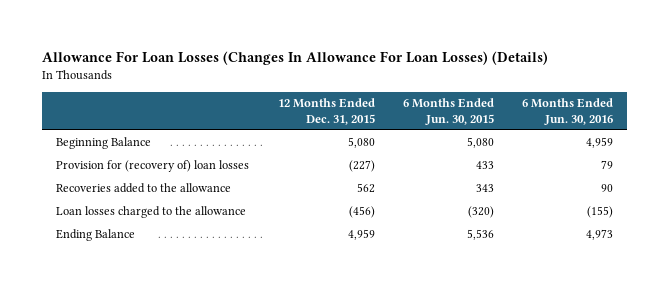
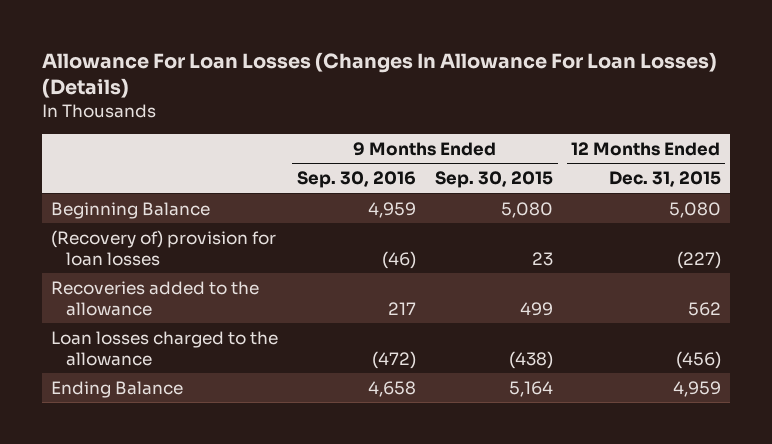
- | 12 Months Ended Dec. 31, 2015 | 6 Months Ended Jun. 30, 2015 | 6 Months Ended Jun. 30, 2016
+ | 9 Months Ended Sep. 30, 2016 | 9 Months Ended Sep. 30, 2015 | 12 Months Ended Dec. 31, 2015
- Provision for (recovery of) loan losses | (227) | 433 | 79
+ (Recovery of) provision for loan losses | (46) | 23 | (227)

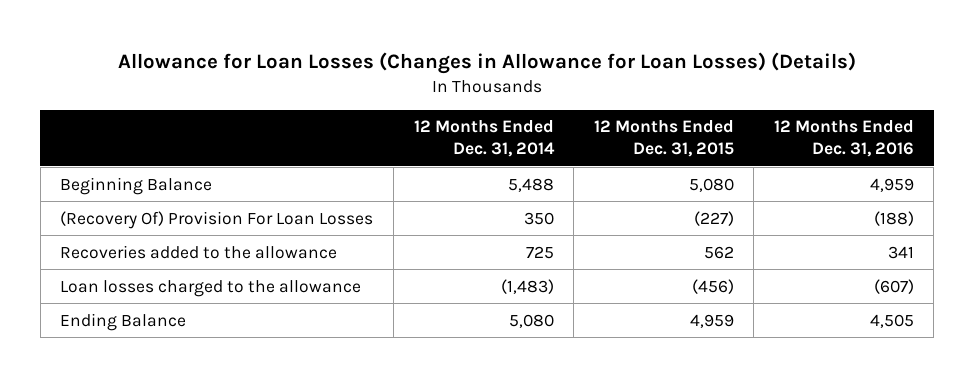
- Allowance For Loan Losses (Changes In Allowance For Loan Losses) (Details)
+ Allowance for Loan Losses (Changes in Allowance for Loan Losses) (Details)
- | 9 Months Ended Sep. 30, 2016 | 9 Months Ended Sep. 30, 2015 | 12 Months Ended Dec. 31, 2015
+ | 12 Months Ended Dec. 31, 2014 | 12 Months Ended Dec. 31, 2015 | 12 Months Ended Dec. 31, 2016
- (Recovery of) provision for loan losses | (46) | 23 | (227)
+ (Recovery Of) Provision For Loan Losses | 350 | (227) | (188)

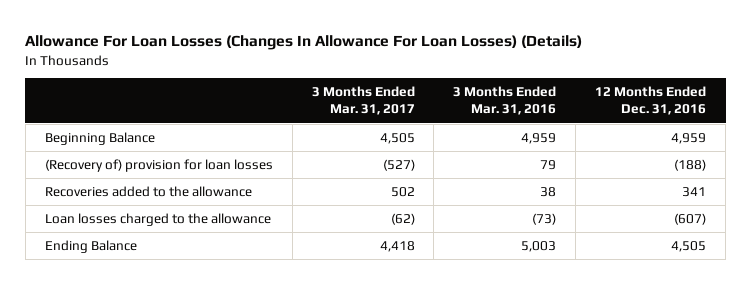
- Allowance for Loan Losses (Changes in Allowance for Loan Losses) (Details)
+ Allowance For Loan Losses (Changes In Allowance For Loan Losses) (Details)
- | 12 Months Ended Dec. 31, 2014 | 12 Months Ended Dec. 31, 2015 | 12 Months Ended Dec. 31, 2016
+ | 3 Months Ended Mar. 31, 2017 | 3 Months Ended Mar. 31, 2016 | 12 Months Ended Dec. 31, 2016
- (Recovery Of) Provision For Loan Losses | 350 | (227) | (188)
+ (Recovery of) provision for loan losses | (527) | 79 | (188)

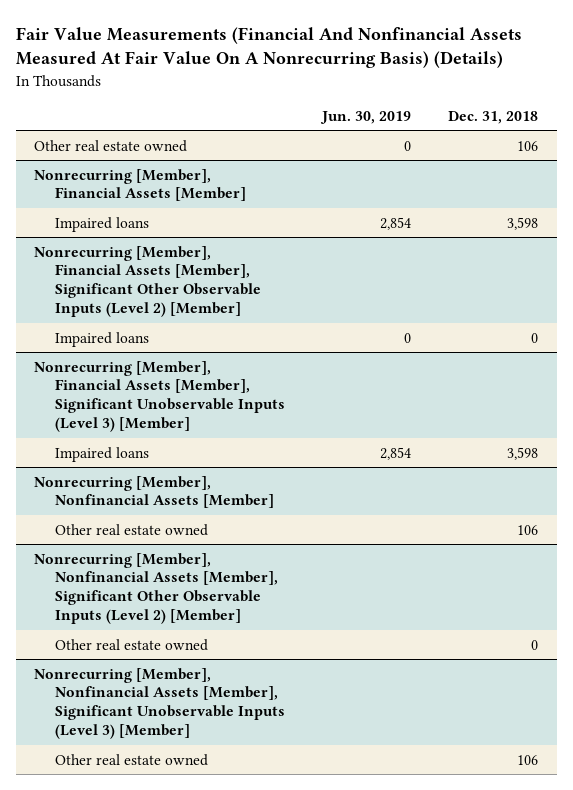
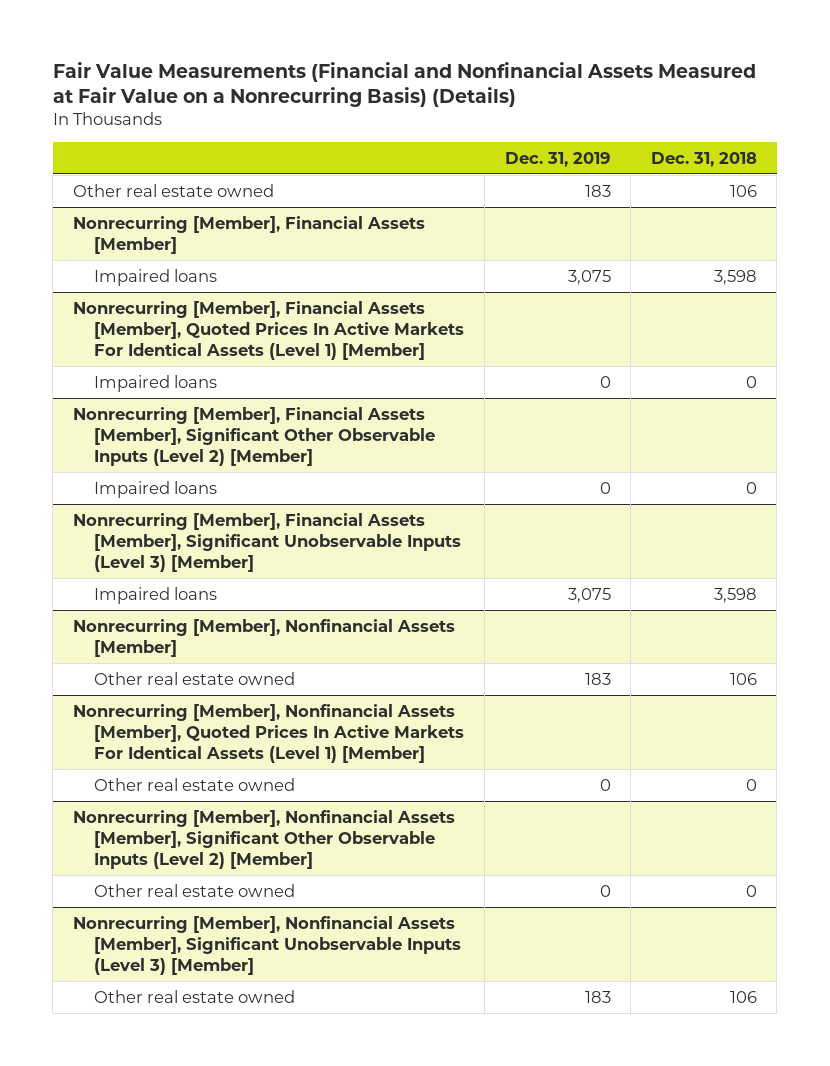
- Fair Value Measurements (Financial And Nonfinancial Assets Measured At Fair Value On A Nonrecurring Basis) (Details)
+ Fair Value Measurements (Financial and Nonfinancial Assets Measured at Fair Value on a Nonrecurring Basis) (Details)
- | Jun. 30, 2019 | Dec. 31, 2018
+ | Dec. 31, 2019 | Dec. 31, 2018
+ Nonrecurring [Member], Financial Assets [Member], Quoted Prices In Active Markets For Identical Assets (Level 1) [Member]
+ Impaired loans | 0 | 0
+ Nonrecurring [Member], Nonfinancial Assets [Member], Quoted Prices In Active Markets For Identical Assets (Level 1) [Member]
+ Other real estate owned | 0 | 0

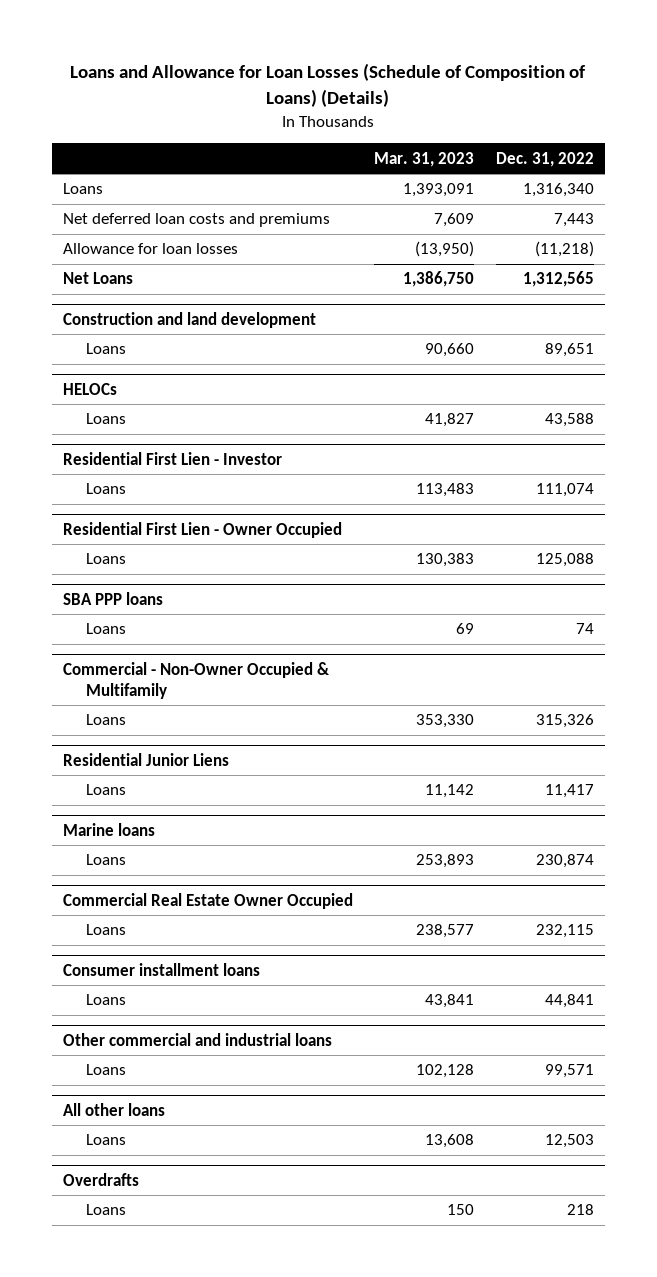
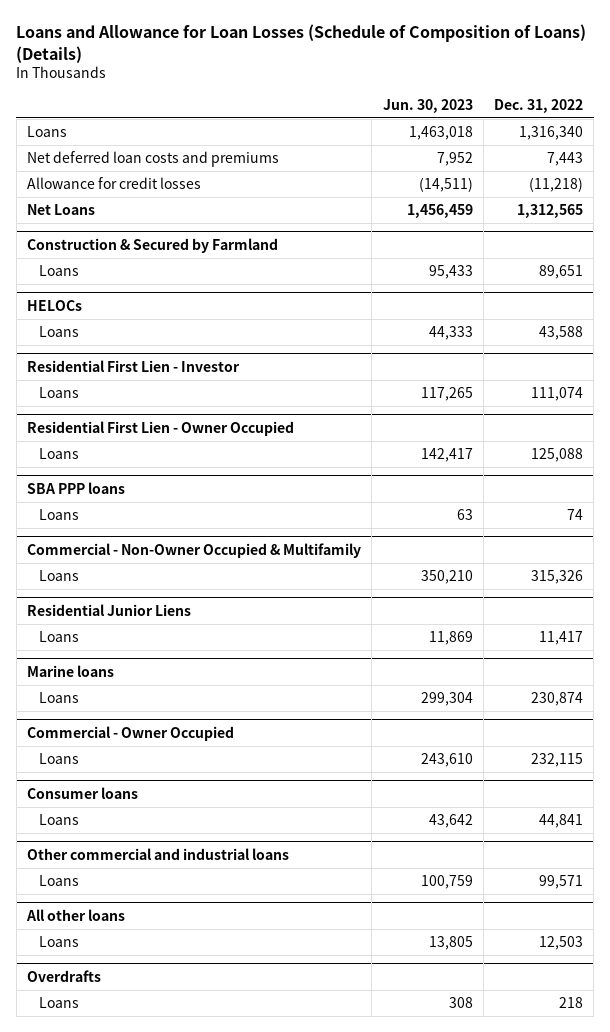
- | Mar. 31, 2023 | Dec. 31, 2022
+ | Jun. 30, 2023 | Dec. 31, 2022
- Allowance for loan losses | (13,950) | (11,218)
+ Allowance for credit losses | (14,511) | (11,218)
- Construction and land development
+ Construction & Secured by Farmland
- Commercial Real Estate Owner Occupied
+ Commercial - Owner Occupied
- Consumer installment loans
+ Consumer loans

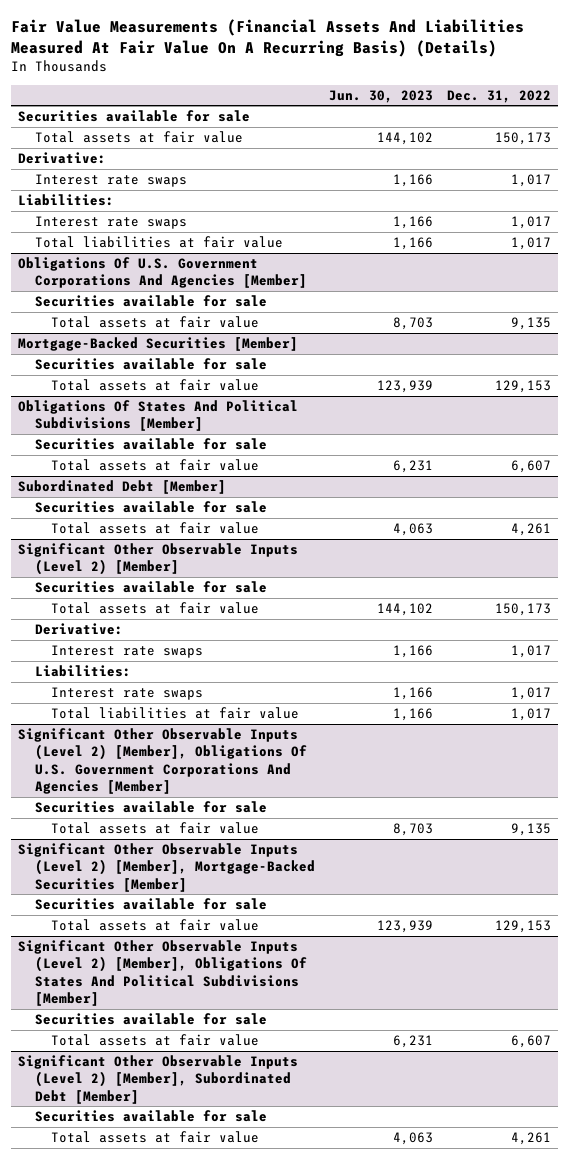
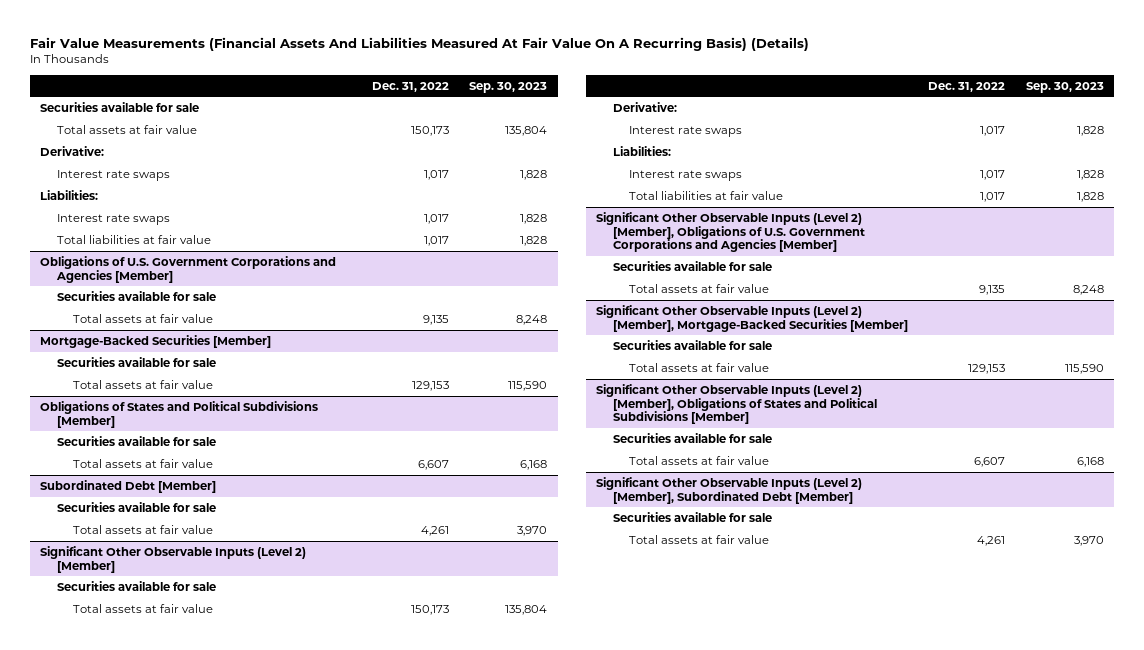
- | Jun. 30, 2023 | Dec. 31, 2022
+ | Dec. 31, 2022 | Sep. 30, 2023
- Obligations Of U.S. Government Corporations And Agencies [Member]
+ Obligations of U.S. Government Corporations and Agencies [Member]
- Obligations Of States And Political Subdivisions [Member]
+ Obligations of States and Political Subdivisions [Member]
- Significant Other Observable Inputs (Level 2) [Member], Obligations Of U.S. Government Corporations And Agencies [Member]
+ Significant Other Observable Inputs (Level 2) [Member], Obligations of U.S. Government Corporations and Agencies [Member]
- Significant Other Observable Inputs (Level 2) [Member], Obligations Of States And Political Subdivisions [Member]
+ Significant Other Observable Inputs (Level 2) [Member], Obligations of States and Political Subdivisions [Member]

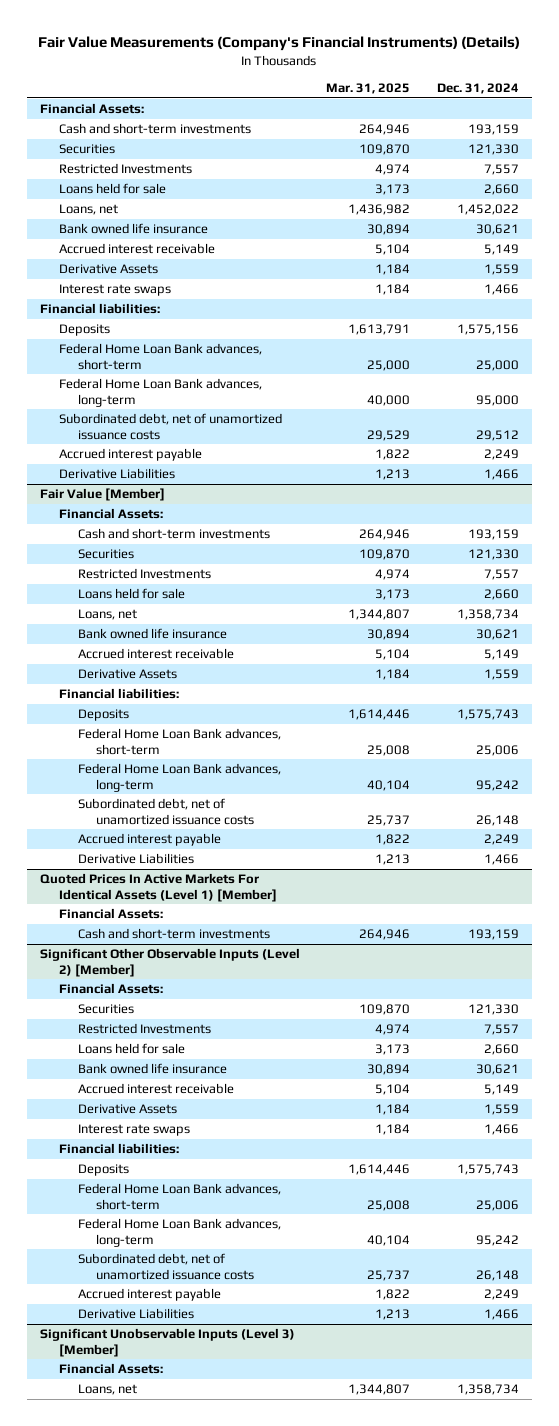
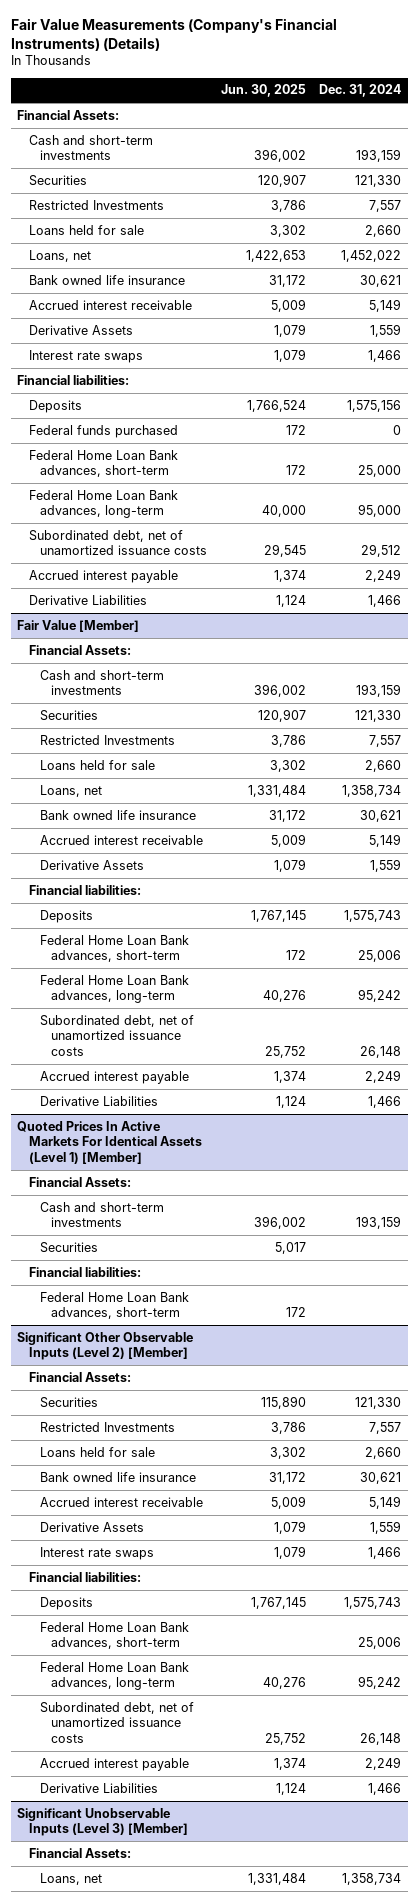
- | Mar. 31, 2025 | Dec. 31, 2024
+ | Jun. 30, 2025 | Dec. 31, 2024
+ Federal funds purchased | 172 | 0
@ Quoted Prices In Active Markets For Identical Assets (Level 1) [Member]
+ Securities | 5,017 |
+ Financial liabilities:
+ Federal Home Loan Bank advances, short-term | 172 |

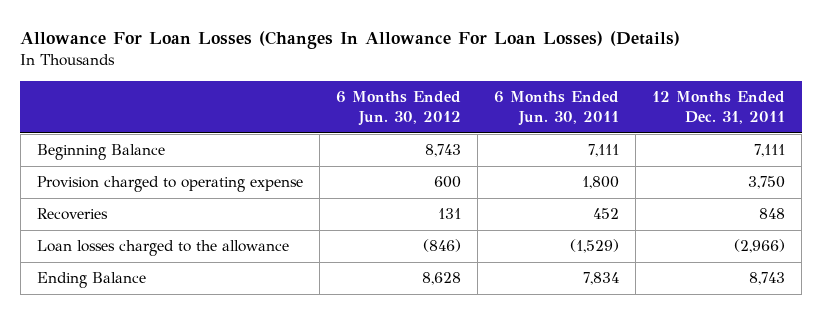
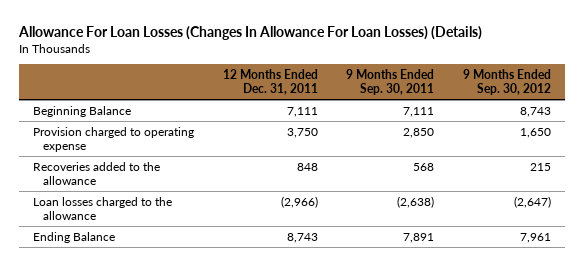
- | 6 Months Ended Jun. 30, 2012 | 6 Months Ended Jun. 30, 2011 | 12 Months Ended Dec. 31, 2011
+ | 12 Months Ended Dec. 31, 2011 | 9 Months Ended Sep. 30, 2011 | 9 Months Ended Sep. 30, 2012
- Recoveries | 131 | 452 | 848
+ Recoveries added to the allowance | 848 | 568 | 215

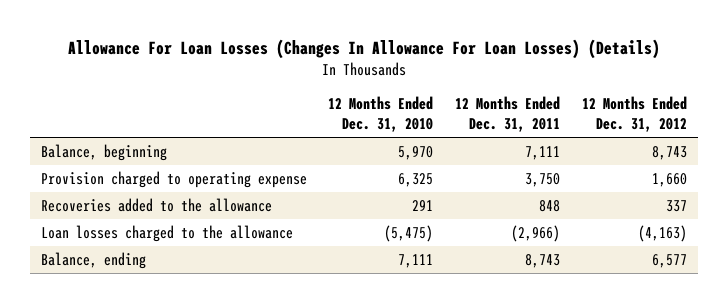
- | 12 Months Ended Dec. 31, 2011 | 9 Months Ended Sep. 30, 2011 | 9 Months Ended Sep. 30, 2012
+ | 12 Months Ended Dec. 31, 2010 | 12 Months Ended Dec. 31, 2011 | 12 Months Ended Dec. 31, 2012
- Beginning Balance | 7,111 | 7,111 | 8,743
+ Balance, beginning | 5,970 | 7,111 | 8,743
- Ending Balance | 8,743 | 7,891 | 7,961
+ Balance, ending | 7,111 | 8,743 | 6,577

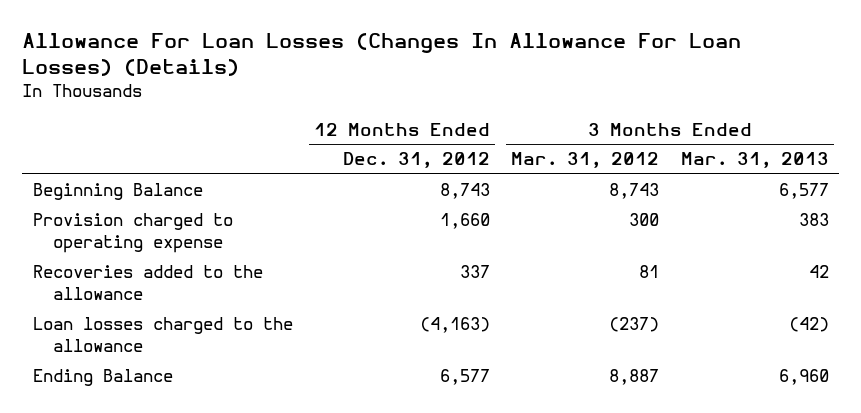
- | 12 Months Ended Dec. 31, 2010 | 12 Months Ended Dec. 31, 2011 | 12 Months Ended Dec. 31, 2012
+ | 12 Months Ended Dec. 31, 2012 | 3 Months Ended Mar. 31, 2012 | 3 Months Ended Mar. 31, 2013
- Balance, beginning | 5,970 | 7,111 | 8,743
+ Beginning Balance | 8,743 | 8,743 | 6,577
- Balance, ending | 7,111 | 8,743 | 6,577
+ Ending Balance | 6,577 | 8,887 | 6,960

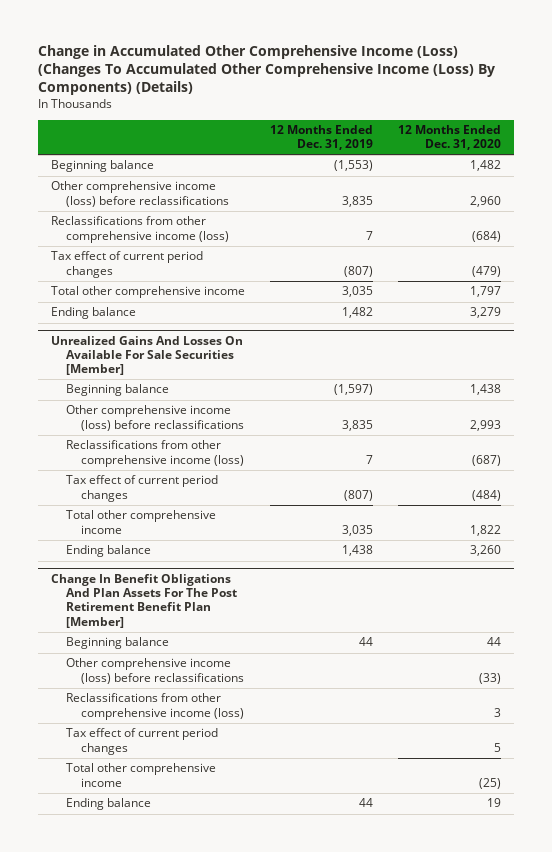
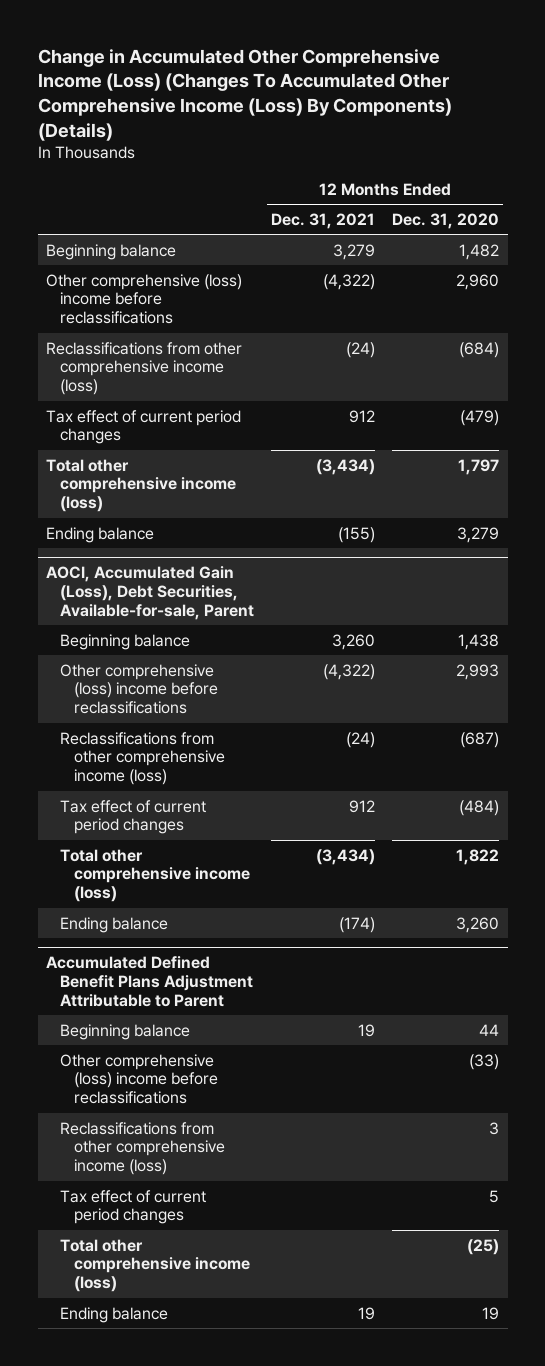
- | 12 Months Ended Dec. 31, 2019 | 12 Months Ended Dec. 31, 2020
+ | 12 Months Ended Dec. 31, 2021 | 12 Months Ended Dec. 31, 2020
- Other comprehensive income (loss) before reclassifications | 3,835 | 2,960
+ Other comprehensive (loss) income before reclassifications | (4,322) | 2,960
- Total other comprehensive income | 3,035 | 1,797
+ Total other comprehensive income (loss) | (3,434) | 1,797
- Unrealized Gains And Losses On Available For Sale Securities [Member]
+ AOCI, Accumulated Gain (Loss), Debt Securities, Available-for-sale, Parent
- Other comprehensive income (loss) before reclassifications | 3,835 | 2,993
+ Other comprehensive (loss) income before reclassifications | (4,322) | 2,993
- Total other comprehensive income | 3,035 | 1,822
+ Total other comprehensive income (loss) | (3,434) | 1,822
- Change In Benefit Obligations And Plan Assets For The Post Retirement Benefit Plan [Member]
+ Accumulated Defined Benefit Plans Adjustment Attributable to Parent
- Other comprehensive income (loss) before reclassifications | | (33)
+ Other comprehensive (loss) income before reclassifications | | (33)
- Total other comprehensive income | | (25)
+ Total other comprehensive income (loss) | | (25)

